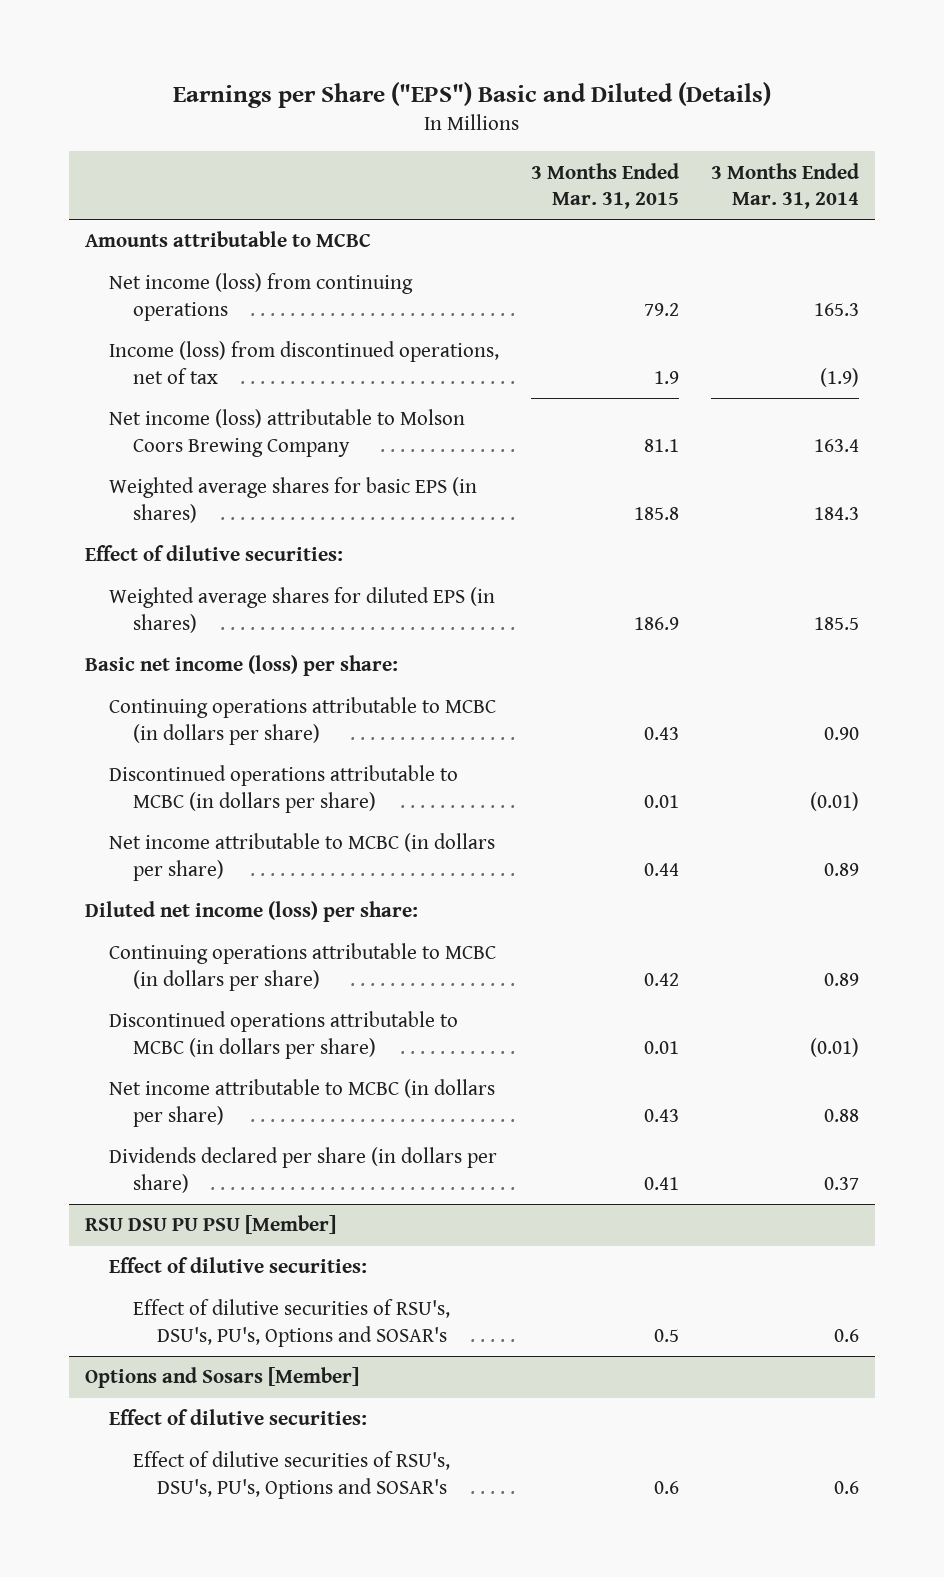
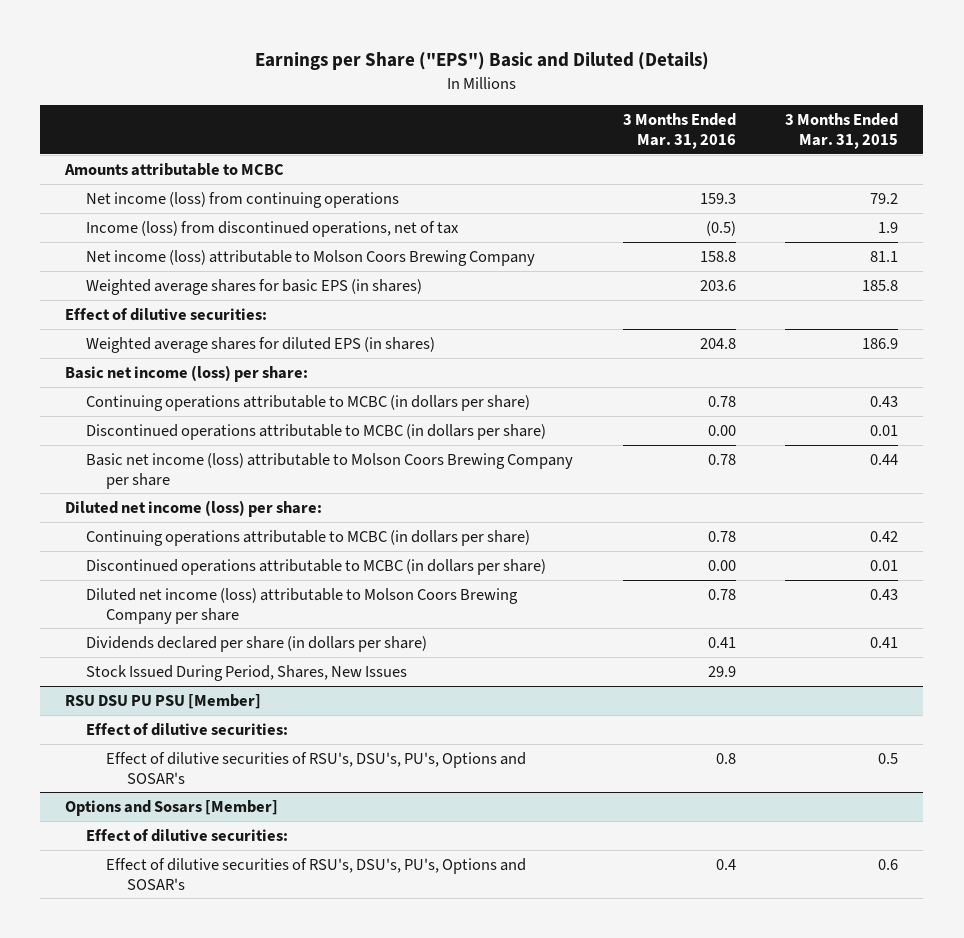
- | 3 Months Ended Mar. 31, 2015 | 3 Months Ended Mar. 31, 2014
+ | 3 Months Ended Mar. 31, 2016 | 3 Months Ended Mar. 31, 2015
- Net income attributable to MCBC (in dollars per share) | 0.44 | 0.89
+ Basic net income (loss) attributable to Molson Coors Brewing Company per share | 0.78 | 0.44
- Net income attributable to MCBC (in dollars per share) | 0.43 | 0.88
+ Diluted net income (loss) attributable to Molson Coors Brewing Company per share | 0.78 | 0.43
+ Stock Issued During Period, Shares, New Issues | 29.9 |

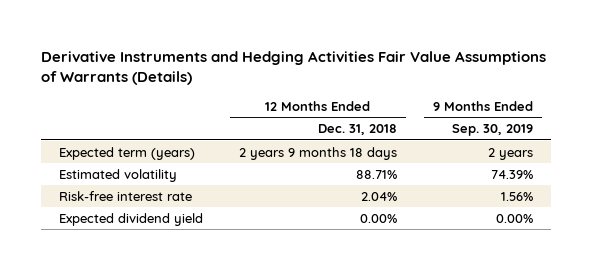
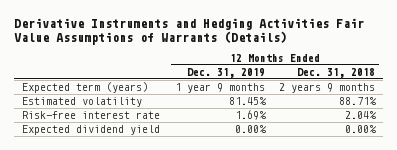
- | 12 Months Ended Dec. 31, 2018 | 9 Months Ended Sep. 30, 2019
+ | 12 Months Ended Dec. 31, 2019 | 12 Months Ended Dec. 31, 2018
- Expected term (years) | 2 years 9 months 18 days | 2 years
+ Expected term (years) | 1 year 9 months | 2 years 9 months

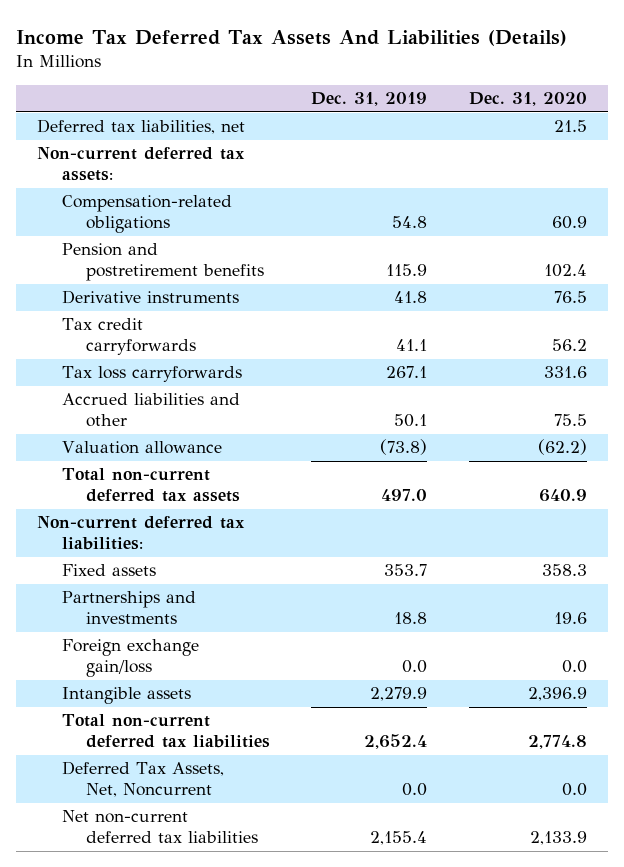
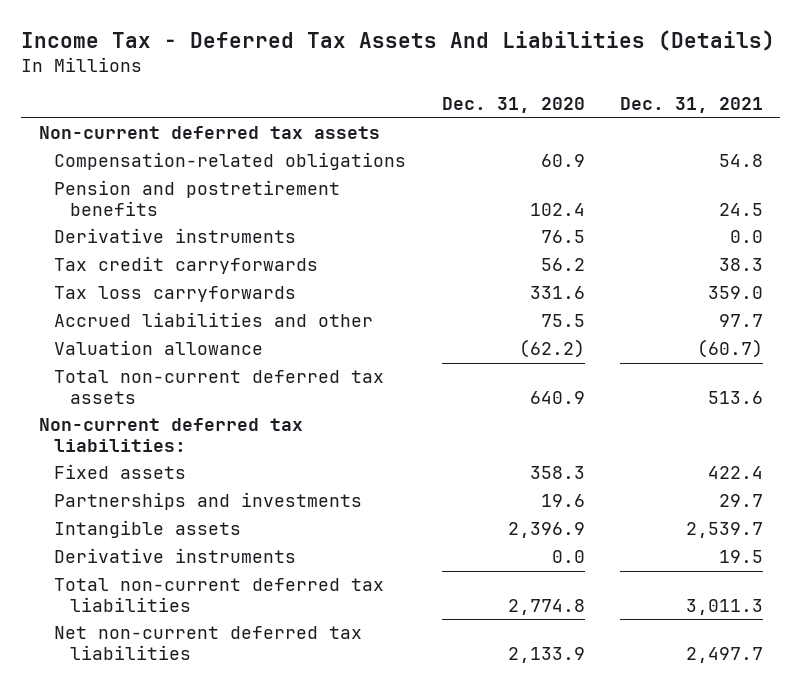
- Income Tax Deferred Tax Assets And Liabilities (Details)
+ Income Tax - Deferred Tax Assets And Liabilities (Details)
- | Dec. 31, 2019 | Dec. 31, 2020
+ | Dec. 31, 2020 | Dec. 31, 2021
- Deferred tax liabilities, net | | 21.5
- Non-current deferred tax assets:
+ Non-current deferred tax assets
- Foreign exchange gain/loss | 0.0 | 0.0
+ Derivative instruments | 0.0 | 19.5
- Deferred Tax Assets, Net, Noncurrent | 0.0 | 0.0

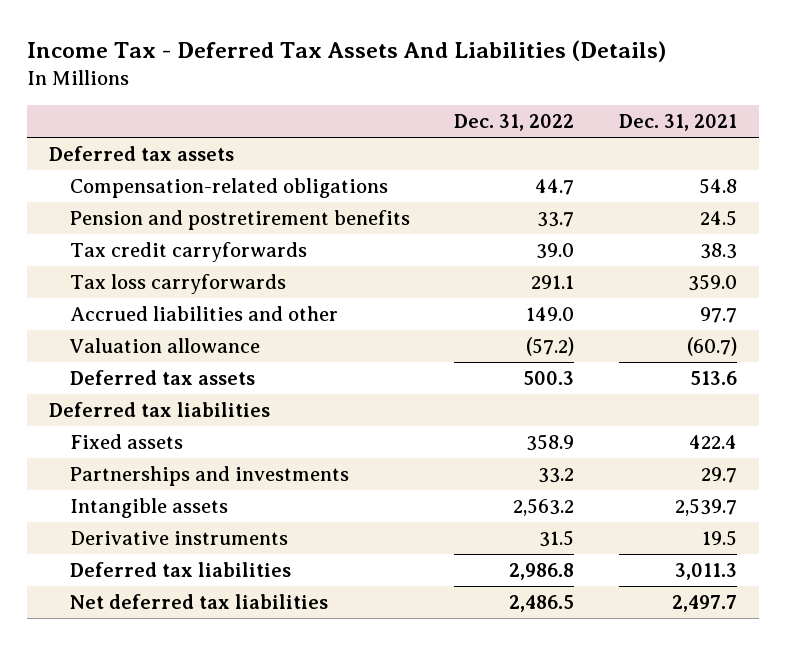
- | Dec. 31, 2020 | Dec. 31, 2021
+ | Dec. 31, 2022 | Dec. 31, 2021
- Non-current deferred tax assets
+ Deferred tax assets
- Derivative instruments | 76.5 | 0.0
- Total non-current deferred tax assets | 640.9 | 513.6
- Non-current deferred tax liabilities:
+ Deferred tax assets | 500.3 | 513.6
+ Deferred tax liabilities
- Total non-current deferred tax liabilities | 2,774.8 | 3,011.3
- Net non-current deferred tax liabilities | 2,133.9 | 2,497.7
+ Deferred tax liabilities | 2,986.8 | 3,011.3
+ Net deferred tax liabilities | 2,486.5 | 2,497.7

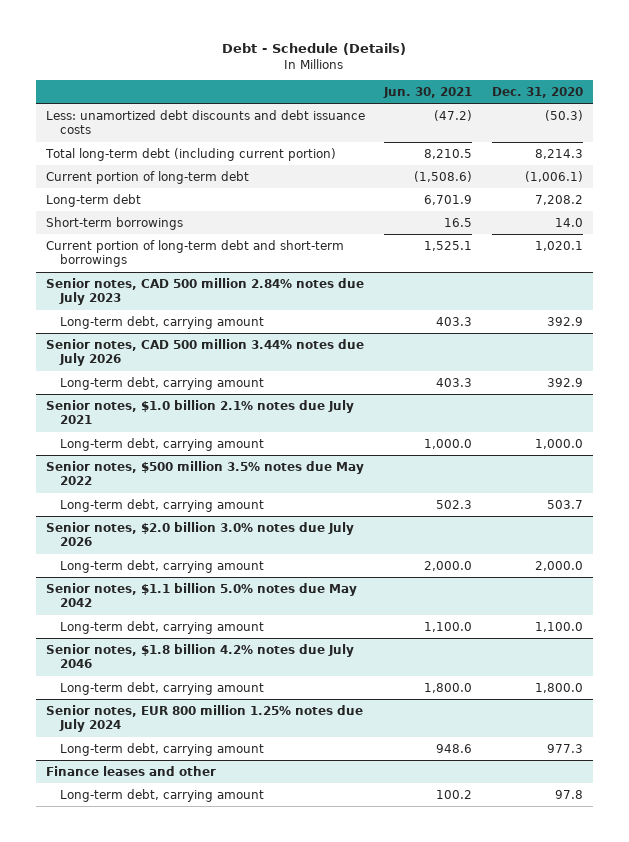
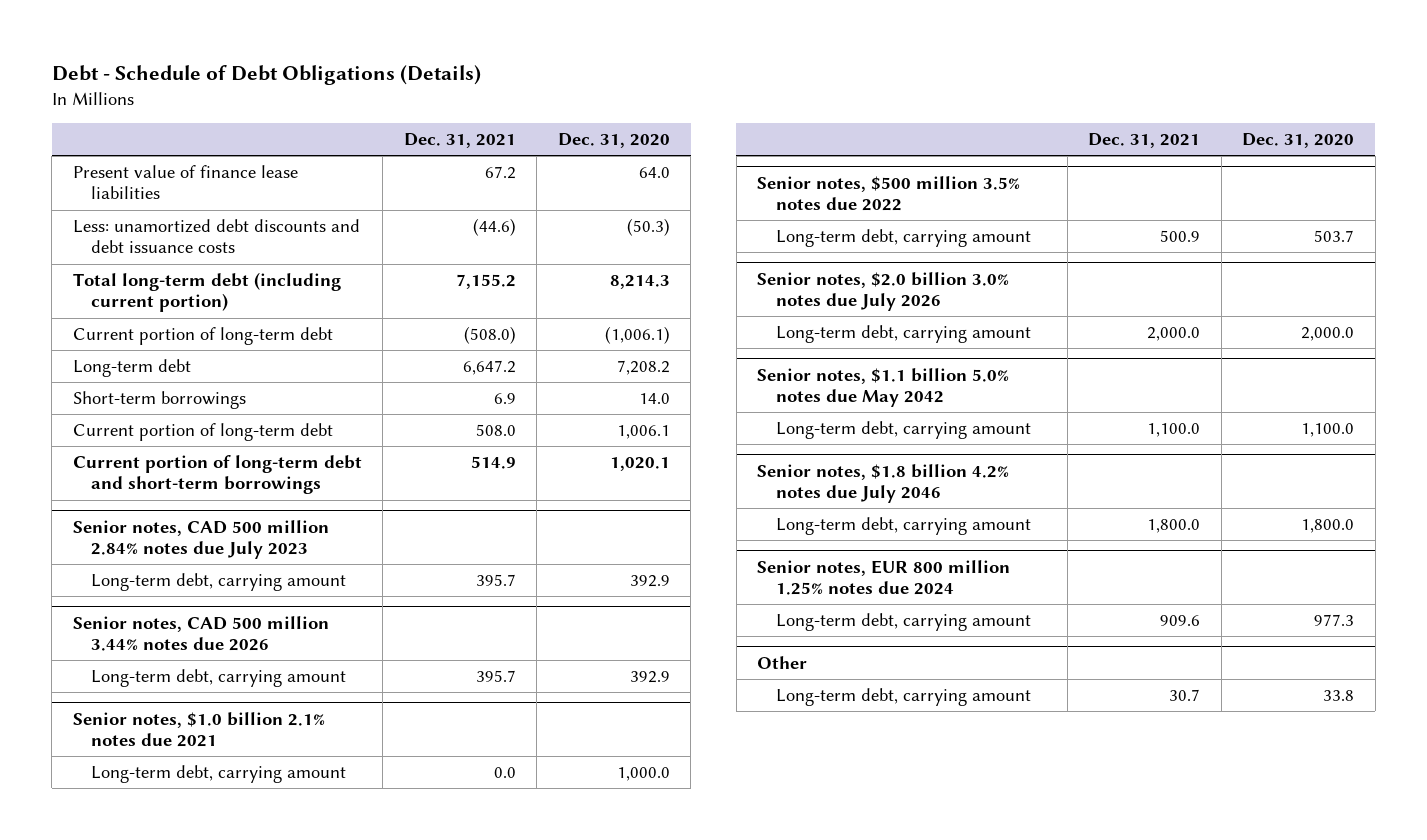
- Debt - Schedule (Details)
+ Debt - Schedule of Debt Obligations (Details)
- | Jun. 30, 2021 | Dec. 31, 2020
+ | Dec. 31, 2021 | Dec. 31, 2020
+ Present value of finance lease liabilities | 67.2 | 64.0
+ Current portion of long-term debt | 508.0 | 1,006.1
- Senior notes, CAD 500 million 3.44% notes due July 2026
+ Senior notes, CAD 500 million 3.44% notes due 2026
- Senior notes, $1.0 billion 2.1% notes due July 2021
+ Senior notes, $1.0 billion 2.1% notes due 2021
- Senior notes, $500 million 3.5% notes due May 2022
+ Senior notes, $500 million 3.5% notes due 2022
- Senior notes, EUR 800 million 1.25% notes due July 2024
+ Senior notes, EUR 800 million 1.25% notes due 2024
- Finance leases and other
- Long-term debt, carrying amount | 100.2 | 97.8
+ Other
+ Long-term debt, carrying amount | 30.7 | 33.8

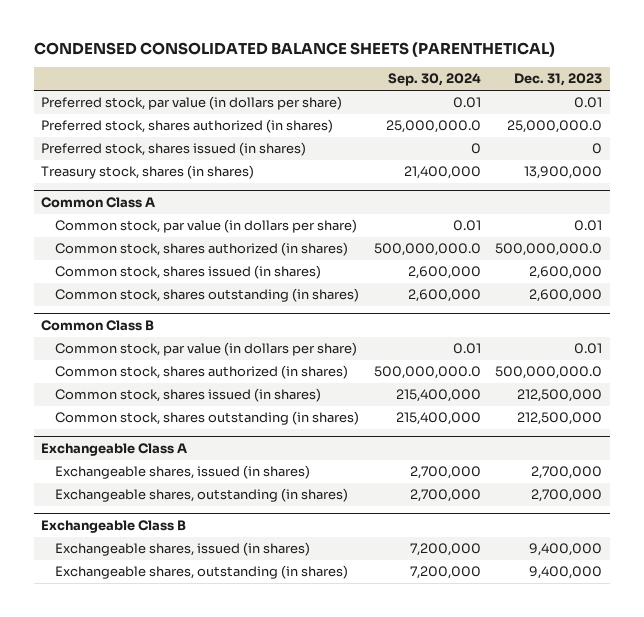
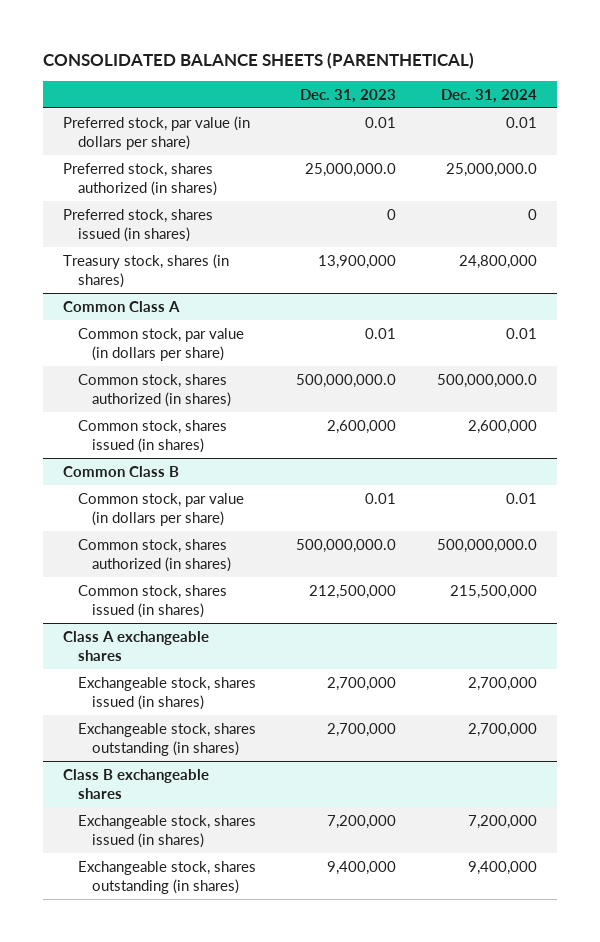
- CONDENSED CONSOLIDATED BALANCE SHEETS (PARENTHETICAL)
+ CONSOLIDATED BALANCE SHEETS (PARENTHETICAL)
- | Sep. 30, 2024 | Dec. 31, 2023
+ | Dec. 31, 2023 | Dec. 31, 2024
@ Common Class A
- Common stock, shares outstanding (in shares) | 2,600,000 | 2,600,000
@ Common Class B
- Common stock, shares outstanding (in shares) | 215,400,000 | 212,500,000
- Exchangeable Class A
- Exchangeable shares, issued (in shares) | 2,700,000 | 2,700,000
- Exchangeable shares, outstanding (in shares) | 2,700,000 | 2,700,000
- Exchangeable Class B
- Exchangeable shares, issued (in shares) | 7,200,000 | 9,400,000
- Exchangeable shares, outstanding (in shares) | 7,200,000 | 9,400,000
+ Class A exchangeable shares
+ Exchangeable stock, shares issued (in shares) | 2,700,000 | 2,700,000
+ Exchangeable stock, shares outstanding (in shares) | 2,700,000 | 2,700,000
+ Class B exchangeable shares
+ Exchangeable stock, shares issued (in shares) | 7,200,000 | 7,200,000
+ Exchangeable stock, shares outstanding (in shares) | 9,400,000 | 9,400,000

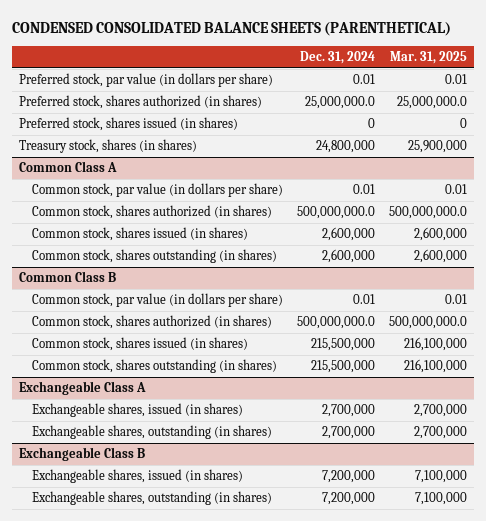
- CONSOLIDATED BALANCE SHEETS (PARENTHETICAL)
+ CONDENSED CONSOLIDATED BALANCE SHEETS (PARENTHETICAL)
- | Dec. 31, 2023 | Dec. 31, 2024
+ | Dec. 31, 2024 | Mar. 31, 2025
@ Common Class A
+ Common stock, shares outstanding (in shares) | 2,600,000 | 2,600,000
- Class A exchangeable shares
- Exchangeable stock, shares issued (in shares) | 2,700,000 | 2,700,000
- Exchangeable stock, shares outstanding (in shares) | 2,700,000 | 2,700,000
- Class B exchangeable shares
- Exchangeable stock, shares issued (in shares) | 7,200,000 | 7,200,000
- Exchangeable stock, shares outstanding (in shares) | 9,400,000 | 9,400,000
@ Common Class B
+ Common stock, shares outstanding (in shares) | 215,500,000 | 216,100,000
+ Exchangeable Class A
+ Exchangeable shares, issued (in shares) | 2,700,000 | 2,700,000
+ Exchangeable shares, outstanding (in shares) | 2,700,000 | 2,700,000
+ Exchangeable Class B
+ Exchangeable shares, issued (in shares) | 7,200,000 | 7,100,000
+ Exchangeable shares, outstanding (in shares) | 7,200,000 | 7,100,000

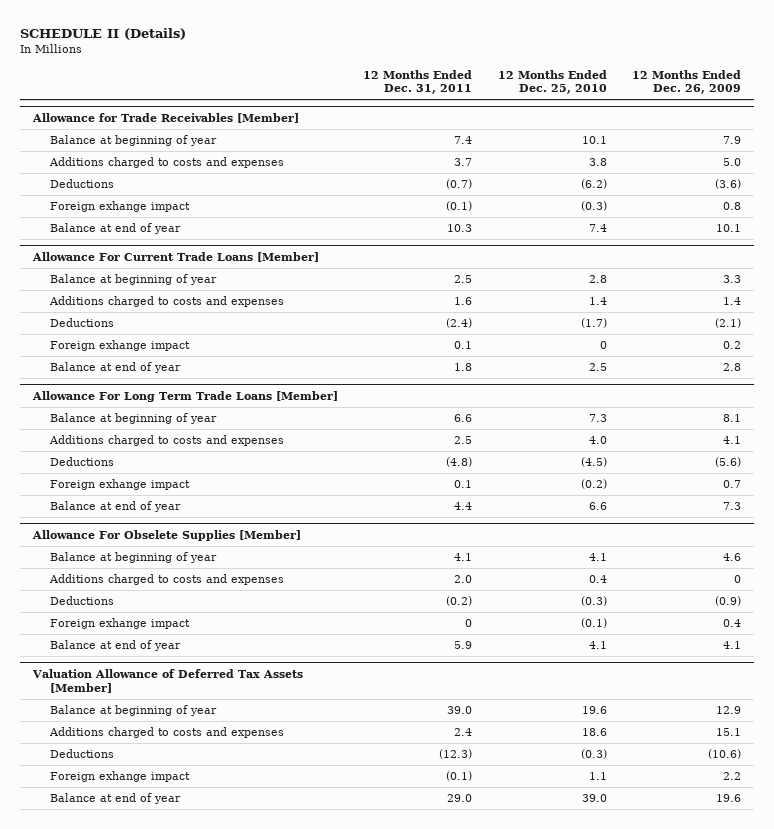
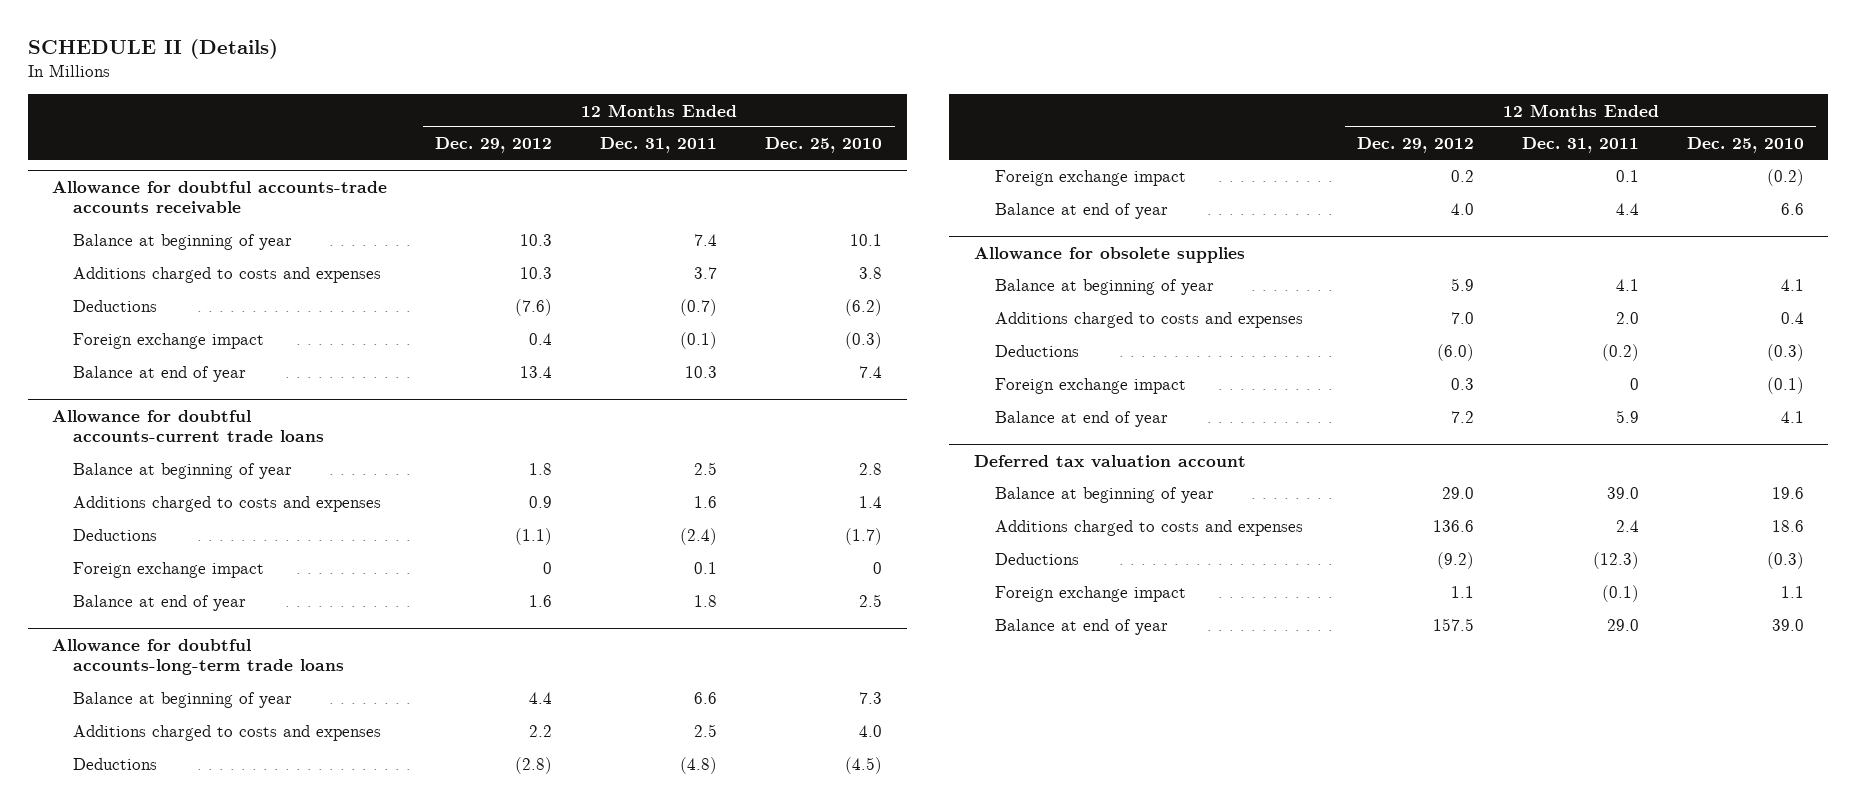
- | 12 Months Ended Dec. 31, 2011 | 12 Months Ended Dec. 25, 2010 | 12 Months Ended Dec. 26, 2009
+ | 12 Months Ended Dec. 29, 2012 | 12 Months Ended Dec. 31, 2011 | 12 Months Ended Dec. 25, 2010
- Allowance for Trade Receivables [Member]
+ Allowance for doubtful accounts-trade accounts receivable
- Foreign exhange impact | (0.1) | (0.3) | 0.8
+ Foreign exchange impact | 0.4 | (0.1) | (0.3)
- Allowance For Current Trade Loans [Member]
+ Allowance for doubtful accounts-current trade loans
- Foreign exhange impact | 0.1 | 0 | 0.2
+ Foreign exchange impact | 0 | 0.1 | 0
- Allowance For Long Term Trade Loans [Member]
+ Allowance for doubtful accounts-long-term trade loans
- Foreign exhange impact | 0.1 | (0.2) | 0.7
+ Foreign exchange impact | 0.2 | 0.1 | (0.2)
- Allowance For Obselete Supplies [Member]
+ Allowance for obsolete supplies
- Foreign exhange impact | 0 | (0.1) | 0.4
+ Foreign exchange impact | 0.3 | 0 | (0.1)
- Valuation Allowance of Deferred Tax Assets [Member]
+ Deferred tax valuation account
- Foreign exhange impact | (0.1) | 1.1 | 2.2
+ Foreign exchange impact | 1.1 | (0.1) | 1.1

